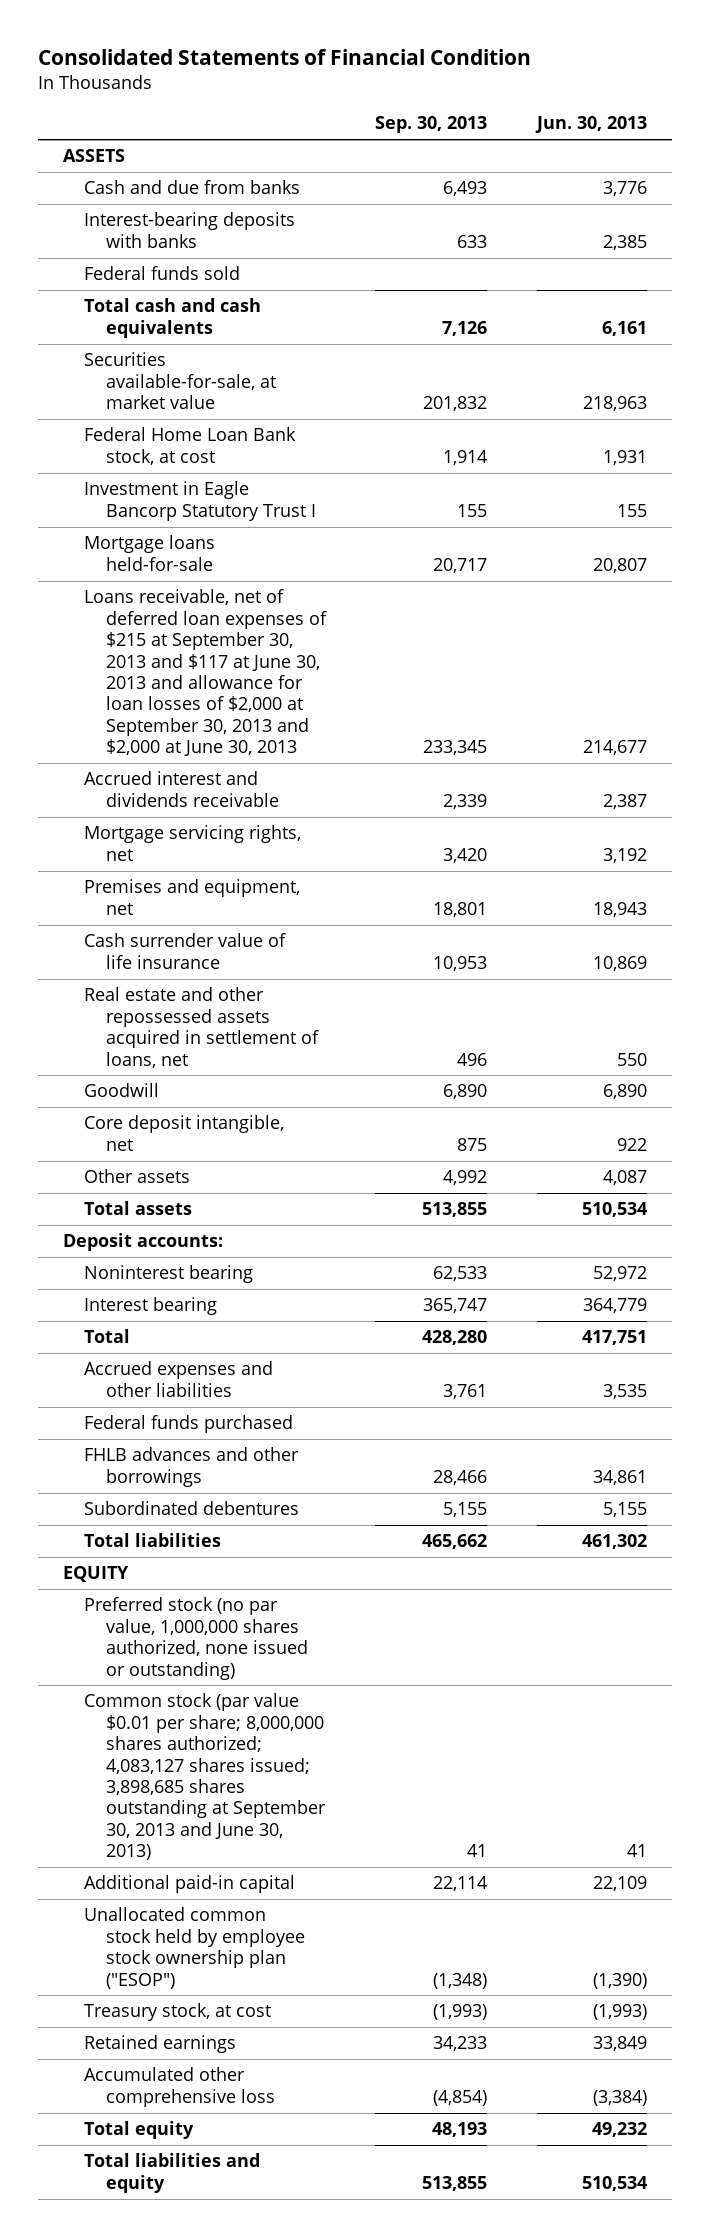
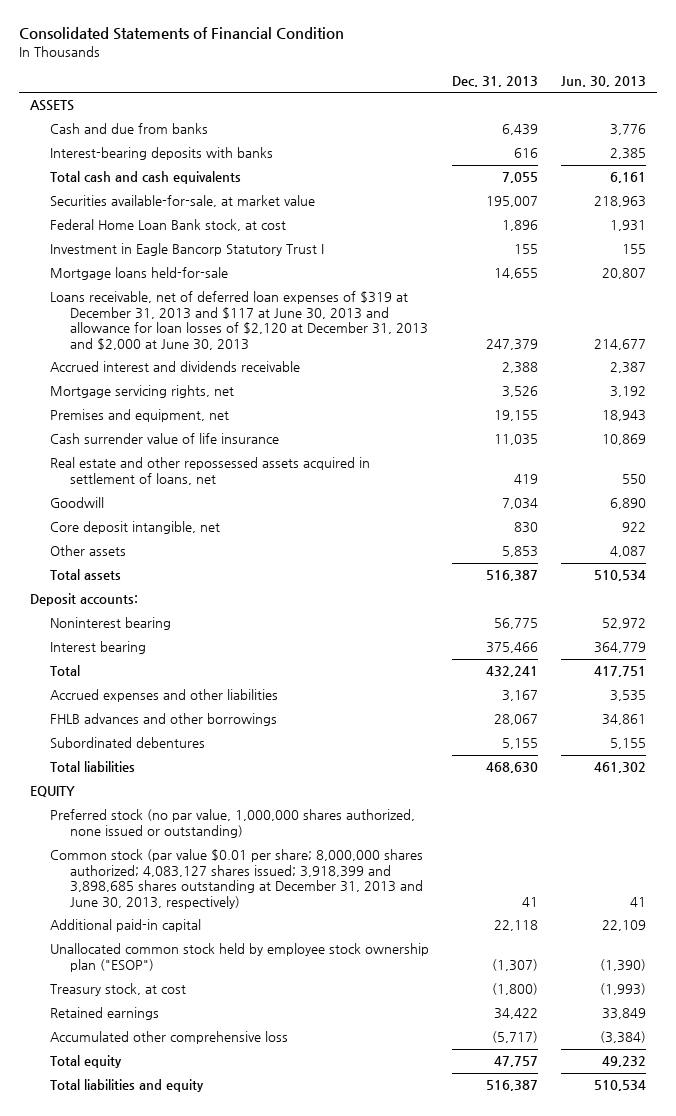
- | Sep. 30, 2013 | Jun. 30, 2013
+ | Dec. 31, 2013 | Jun. 30, 2013
- Federal funds sold
- Loans receivable, net of deferred loan expenses of $215 at September 30, 2013 and $117 at June 30, 2013 and allowance for loan losses of $2,000 at September 30, 2013 and $2,000 at June 30, 2013 | 233,345 | 214,677
+ Loans receivable, net of deferred loan expenses of $319 at December 31, 2013 and $117 at June 30, 2013 and allowance for loan losses of $2,120 at December 31, 2013 and $2,000 at June 30, 2013 | 247,379 | 214,677
- Federal funds purchased
- Common stock (par value $0.01 per share; 8,000,000 shares authorized; 4,083,127 shares issued; 3,898,685 shares outstanding at September 30, 2013 and June 30, 2013) | 41 | 41
+ Common stock (par value $0.01 per share; 8,000,000 shares authorized; 4,083,127 shares issued; 3,918,399 and 3,898,685 shares outstanding at December 31, 2013 and June 30, 2013, respectively) | 41 | 41

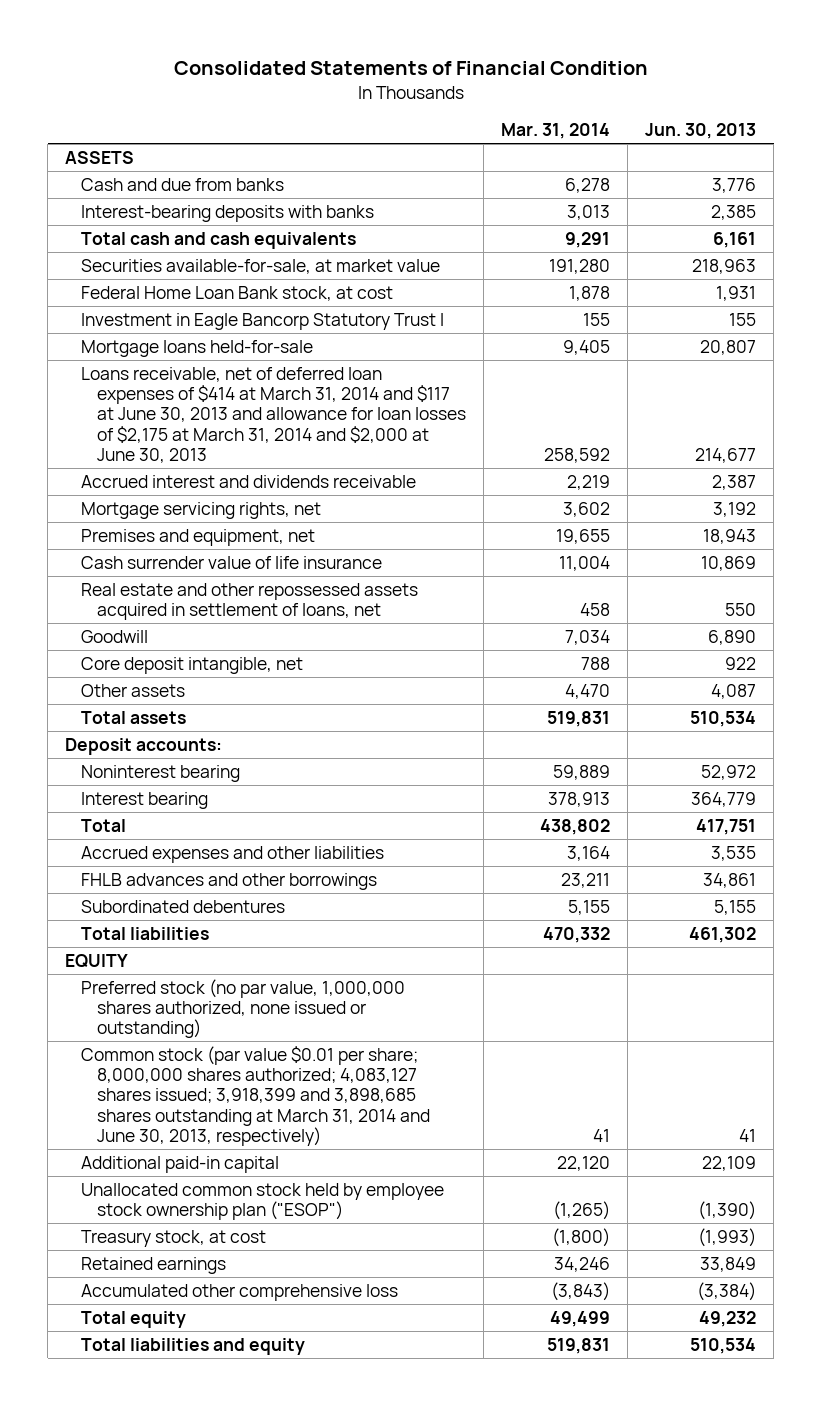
- | Dec. 31, 2013 | Jun. 30, 2013
+ | Mar. 31, 2014 | Jun. 30, 2013
- Loans receivable, net of deferred loan expenses of $319 at December 31, 2013 and $117 at June 30, 2013 and allowance for loan losses of $2,120 at December 31, 2013 and $2,000 at June 30, 2013 | 247,379 | 214,677
+ Loans receivable, net of deferred loan expenses of $414 at March 31, 2014 and $117 at June 30, 2013 and allowance for loan losses of $2,175 at March 31, 2014 and $2,000 at June 30, 2013 | 258,592 | 214,677
- Common stock (par value $0.01 per share; 8,000,000 shares authorized; 4,083,127 shares issued; 3,918,399 and 3,898,685 shares outstanding at December 31, 2013 and June 30, 2013, respectively) | 41 | 41
+ Common stock (par value $0.01 per share; 8,000,000 shares authorized; 4,083,127 shares issued; 3,918,399 and 3,898,685 shares outstanding at March 31, 2014 and June 30, 2013, respectively) | 41 | 41

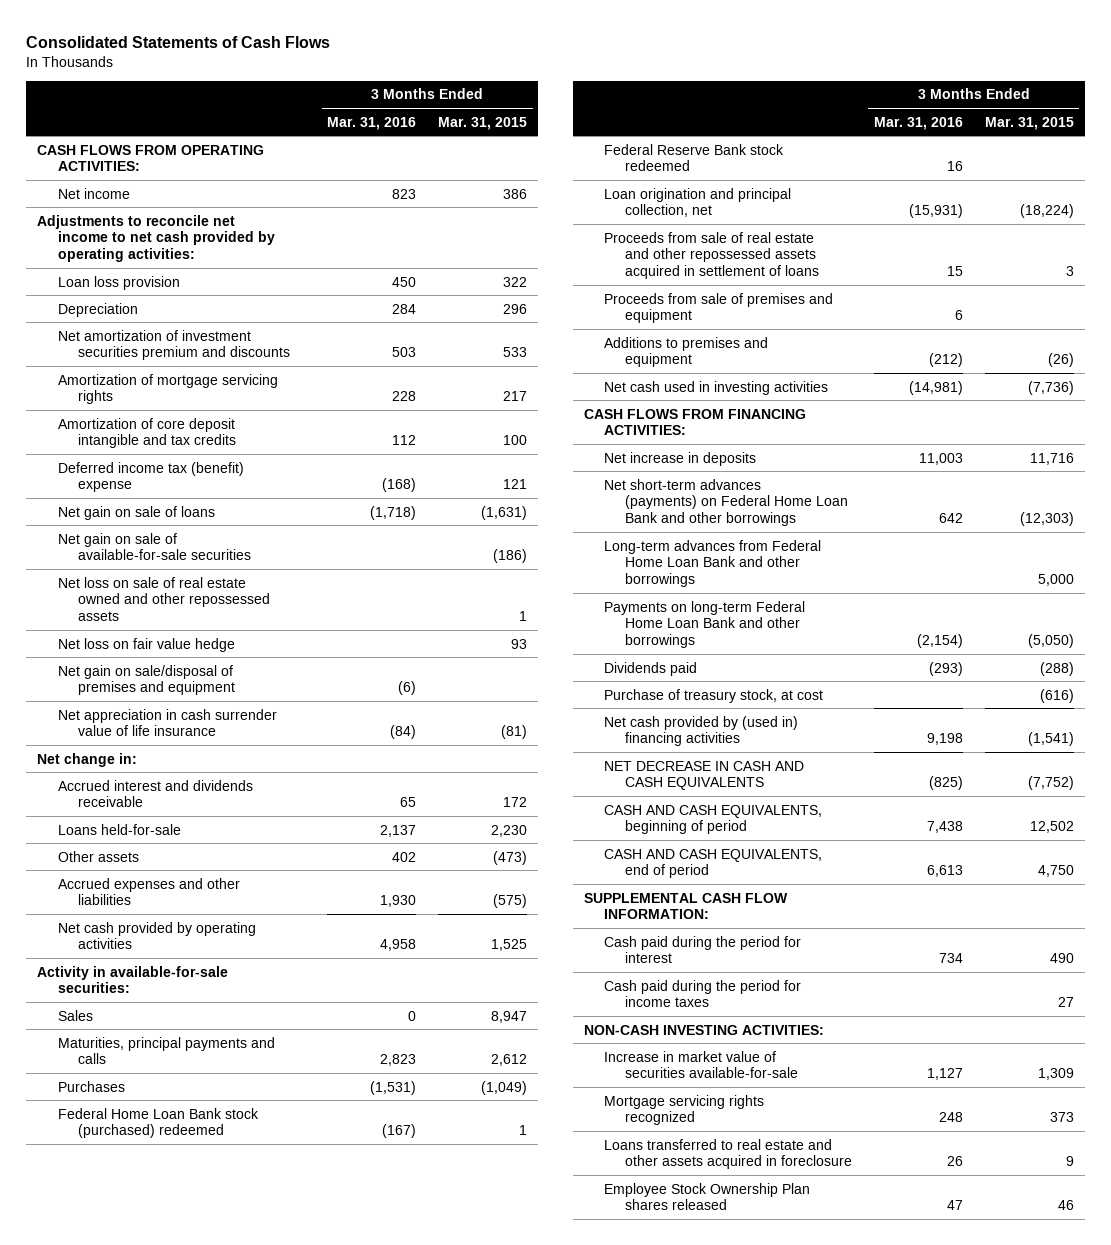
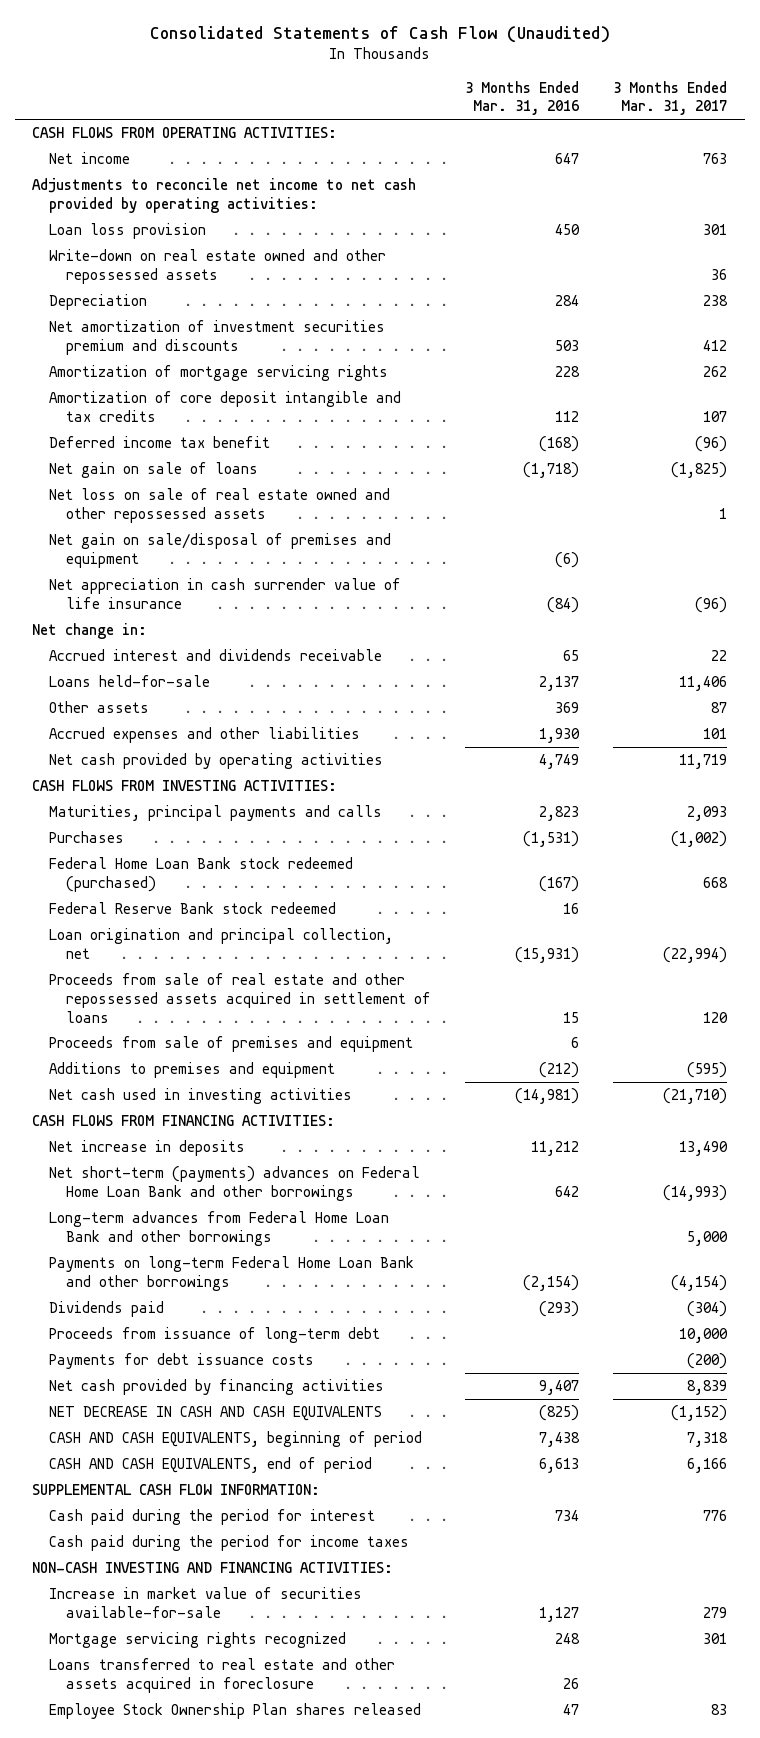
- Consolidated Statements of Cash Flows
+ Consolidated Statements of Cash Flow (Unaudited)
- | 3 Months Ended Mar. 31, 2016 | 3 Months Ended Mar. 31, 2015
+ | 3 Months Ended Mar. 31, 2016 | 3 Months Ended Mar. 31, 2017
- Net income | 823 | 386
+ Net income | 647 | 763
+ Write-down on real estate owned and other repossessed assets | | 36
- Deferred income tax (benefit) expense | (168) | 121
+ Deferred income tax benefit | (168) | (96)
- Net gain on sale of available-for-sale securities | | (186)
- Net loss on fair value hedge | | 93
- Other assets | 402 | (473)
+ Other assets | 369 | 87
- Net cash provided by operating activities | 4,958 | 1,525
- Activity in available-for-sale securities:
- Sales | 0 | 8,947
+ Net cash provided by operating activities | 4,749 | 11,719
+ CASH FLOWS FROM INVESTING ACTIVITIES:
- Federal Home Loan Bank stock (purchased) redeemed | (167) | 1
+ Federal Home Loan Bank stock redeemed (purchased) | (167) | 668
- Net increase in deposits | 11,003 | 11,716
- Net short-term advances (payments) on Federal Home Loan Bank and other borrowings | 642 | (12,303)
+ Net increase in deposits | 11,212 | 13,490
+ Net short-term (payments) advances on Federal Home Loan Bank and other borrowings | 642 | (14,993)
- Purchase of treasury stock, at cost | | (616)
- Net cash provided by (used in) financing activities | 9,198 | (1,541)
+ Proceeds from issuance of long-term debt | | 10,000
+ Payments for debt issuance costs | | (200)
+ Net cash provided by financing activities | 9,407 | 8,839
- NON-CASH INVESTING ACTIVITIES:
+ NON-CASH INVESTING AND FINANCING ACTIVITIES:

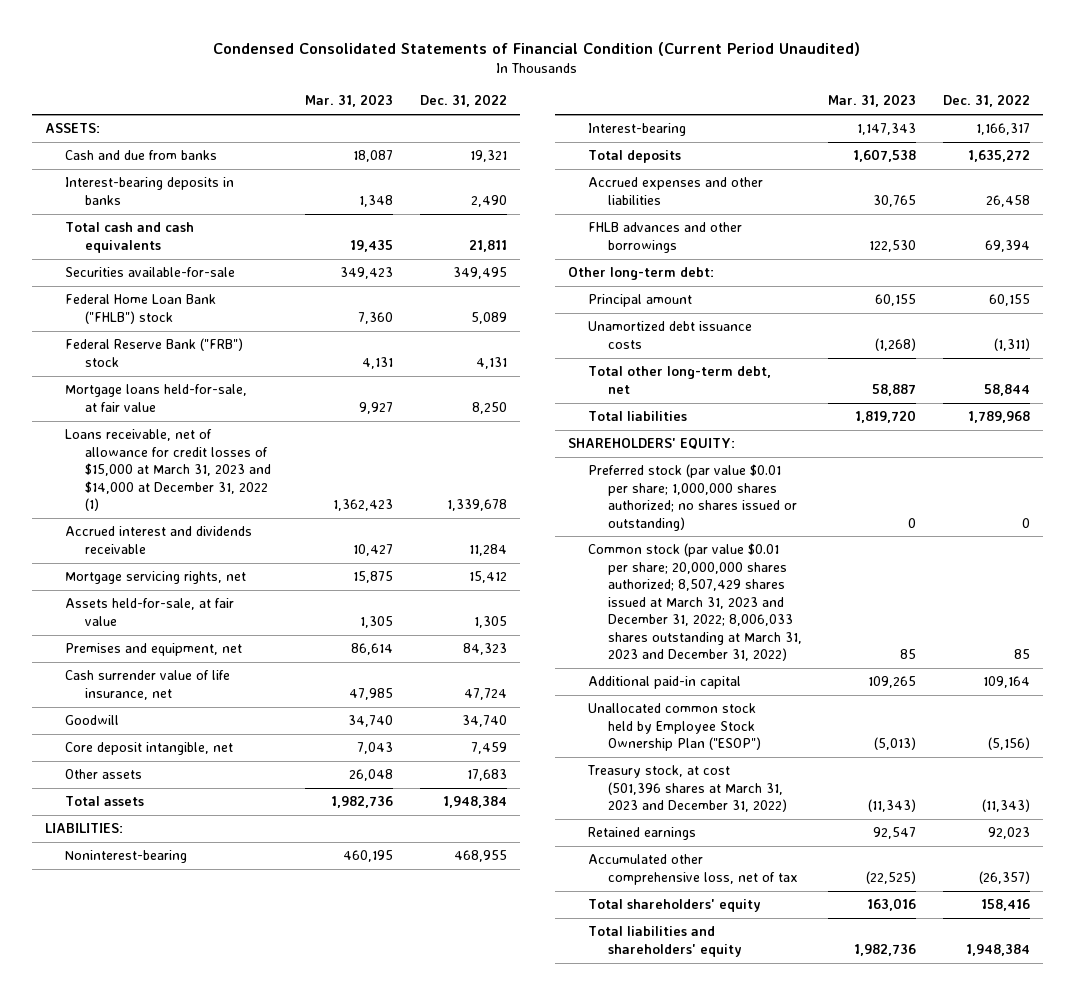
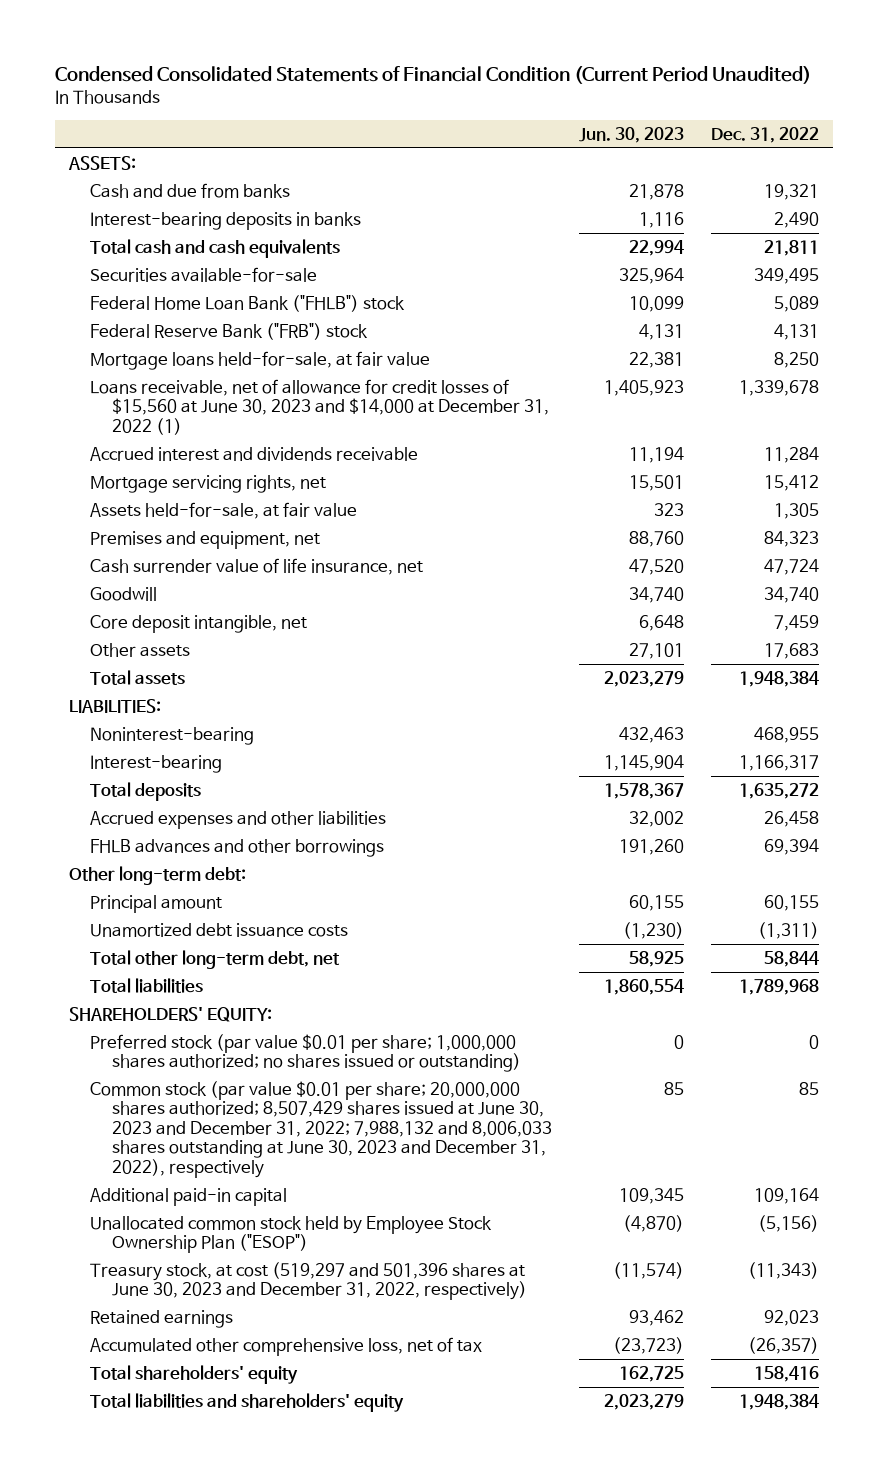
- | Mar. 31, 2023 | Dec. 31, 2022
+ | Jun. 30, 2023 | Dec. 31, 2022
- Loans receivable, net of allowance for credit losses of $15,000 at March 31, 2023 and $14,000 at December 31, 2022 (1) | 1,362,423 | 1,339,678
+ Loans receivable, net of allowance for credit losses of $15,560 at June 30, 2023 and $14,000 at December 31, 2022 (1) | 1,405,923 | 1,339,678
- Common stock (par value $0.01 per share; 20,000,000 shares authorized; 8,507,429 shares issued at March 31, 2023 and December 31, 2022; 8,006,033 shares outstanding at March 31, 2023 and December 31, 2022) | 85 | 85
+ Common stock (par value $0.01 per share; 20,000,000 shares authorized; 8,507,429 shares issued at June 30, 2023 and December 31, 2022; 7,988,132 and 8,006,033 shares outstanding at June 30, 2023 and December 31, 2022), respectively | 85 | 85
- Treasury stock, at cost (501,396 shares at March 31, 2023 and December 31, 2022) | (11,343) | (11,343)
+ Treasury stock, at cost (519,297 and 501,396 shares at June 30, 2023 and December 31, 2022, respectively) | (11,574) | (11,343)

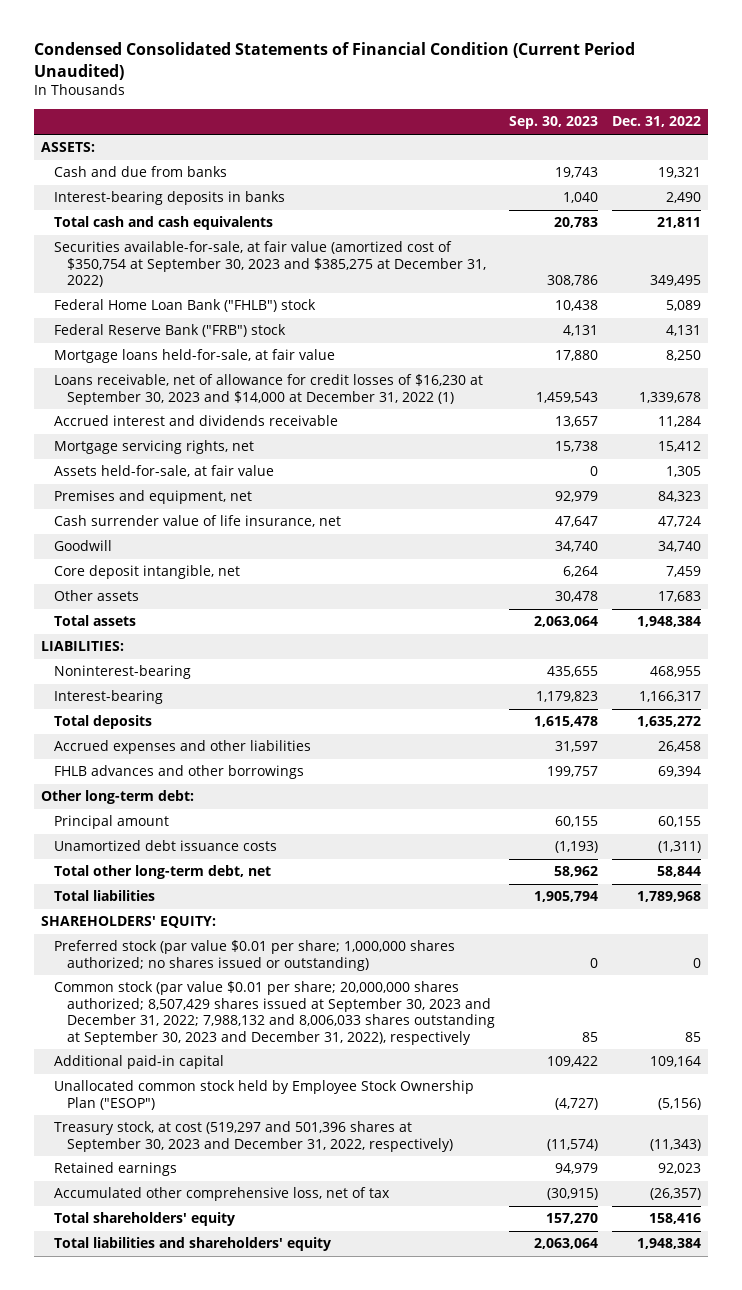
- | Jun. 30, 2023 | Dec. 31, 2022
+ | Sep. 30, 2023 | Dec. 31, 2022
- Securities available-for-sale | 325,964 | 349,495
+ Securities available-for-sale, at fair value (amortized cost of $350,754 at September 30, 2023 and $385,275 at December 31, 2022) | 308,786 | 349,495
- Loans receivable, net of allowance for credit losses of $15,560 at June 30, 2023 and $14,000 at December 31, 2022 (1) | 1,405,923 | 1,339,678
+ Loans receivable, net of allowance for credit losses of $16,230 at September 30, 2023 and $14,000 at December 31, 2022 (1) | 1,459,543 | 1,339,678
- Common stock (par value $0.01 per share; 20,000,000 shares authorized; 8,507,429 shares issued at June 30, 2023 and December 31, 2022; 7,988,132 and 8,006,033 shares outstanding at June 30, 2023 and December 31, 2022), respectively | 85 | 85
+ Common stock (par value $0.01 per share; 20,000,000 shares authorized; 8,507,429 shares issued at September 30, 2023 and December 31, 2022; 7,988,132 and 8,006,033 shares outstanding at September 30, 2023 and December 31, 2022), respectively | 85 | 85
- Treasury stock, at cost (519,297 and 501,396 shares at June 30, 2023 and December 31, 2022, respectively) | (11,574) | (11,343)
+ Treasury stock, at cost (519,297 and 501,396 shares at September 30, 2023 and December 31, 2022, respectively) | (11,574) | (11,343)

